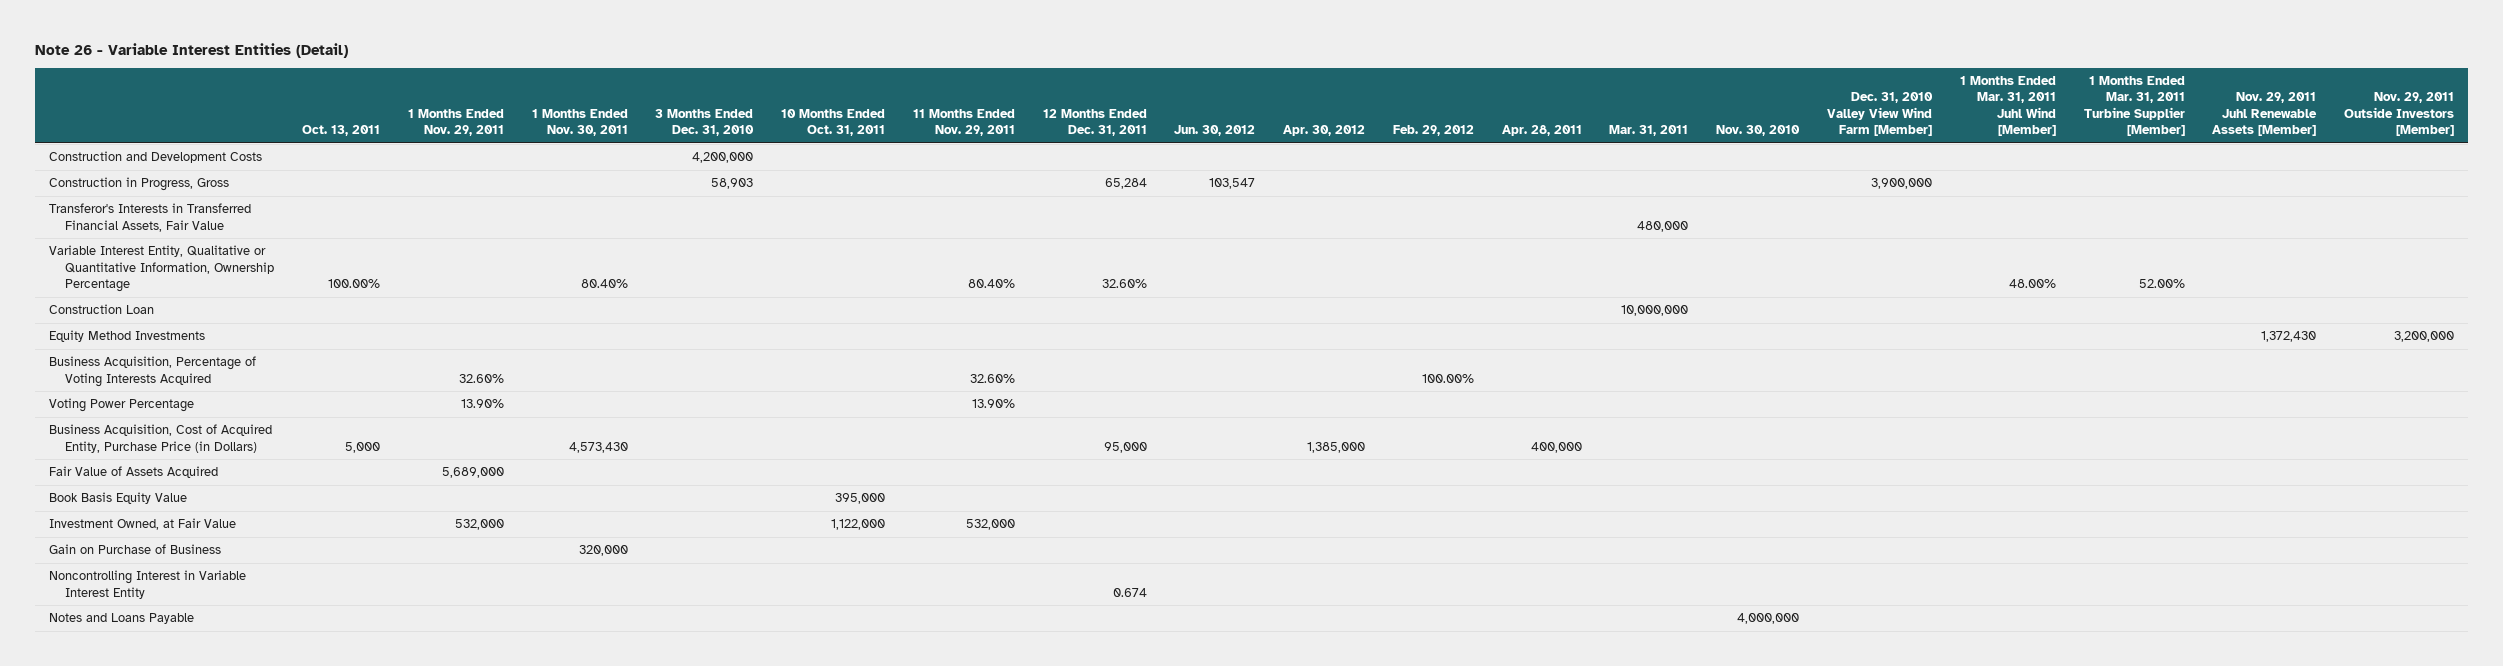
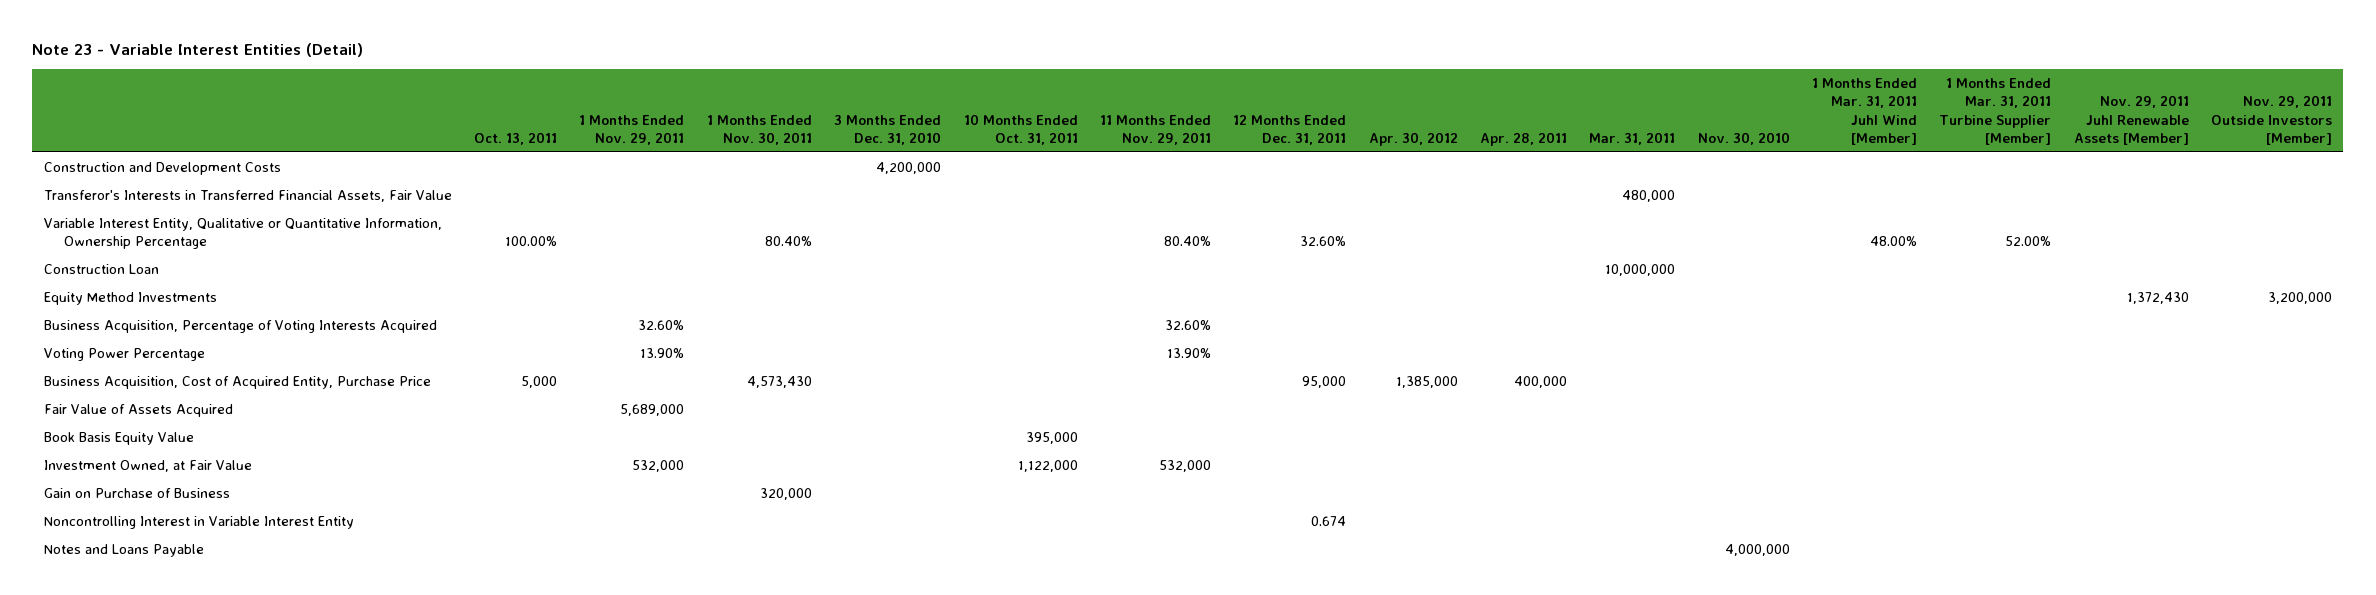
- Note 26 - Variable Interest Entities (Detail)
+ Note 23 - Variable Interest Entities (Detail)
- | Oct. 13, 2011 | 1 Months Ended Nov. 29, 2011 | 1 Months Ended Nov. 30, 2011 | 3 Months Ended Dec. 31, 2010 | 10 Months Ended Oct. 31, 2011 | 11 Months Ended Nov. 29, 2011 | 12 Months Ended Dec. 31, 2011 | Jun. 30, 2012 | Apr. 30, 2012 | Feb. 29, 2012 | Apr. 28, 2011 | Mar. 31, 2011 | Nov. 30, 2010 | Dec. 31, 2010 Valley View Wind Farm [Member] | 1 Months Ended Mar. 31, 2011 Juhl Wind [Member] | 1 Months Ended Mar. 31, 2011 Turbine Supplier [Member] | Nov. 29, 2011 Juhl Renewable Assets [Member] | Nov. 29, 2011 Outside Investors [Member]
+ | Oct. 13, 2011 | 1 Months Ended Nov. 29, 2011 | 1 Months Ended Nov. 30, 2011 | 3 Months Ended Dec. 31, 2010 | 10 Months Ended Oct. 31, 2011 | 11 Months Ended Nov. 29, 2011 | 12 Months Ended Dec. 31, 2011 | Apr. 30, 2012 | Apr. 28, 2011 | Mar. 31, 2011 | Nov. 30, 2010 | 1 Months Ended Mar. 31, 2011 Juhl Wind [Member] | 1 Months Ended Mar. 31, 2011 Turbine Supplier [Member] | Nov. 29, 2011 Juhl Renewable Assets [Member] | Nov. 29, 2011 Outside Investors [Member]
- Construction in Progress, Gross | | | | 58,903 | | | 65,284 | 103,547 | | | | | | 3,900,000 | | | |
- Business Acquisition, Cost of Acquired Entity, Purchase Price (in Dollars) | 5,000 | | 4,573,430 | | | | 95,000 | | 1,385,000 | | 400,000 | | | | | | |
+ Business Acquisition, Cost of Acquired Entity, Purchase Price | 5,000 | | 4,573,430 | | | | 95,000 | 1,385,000 | 400,000 | | | | | |

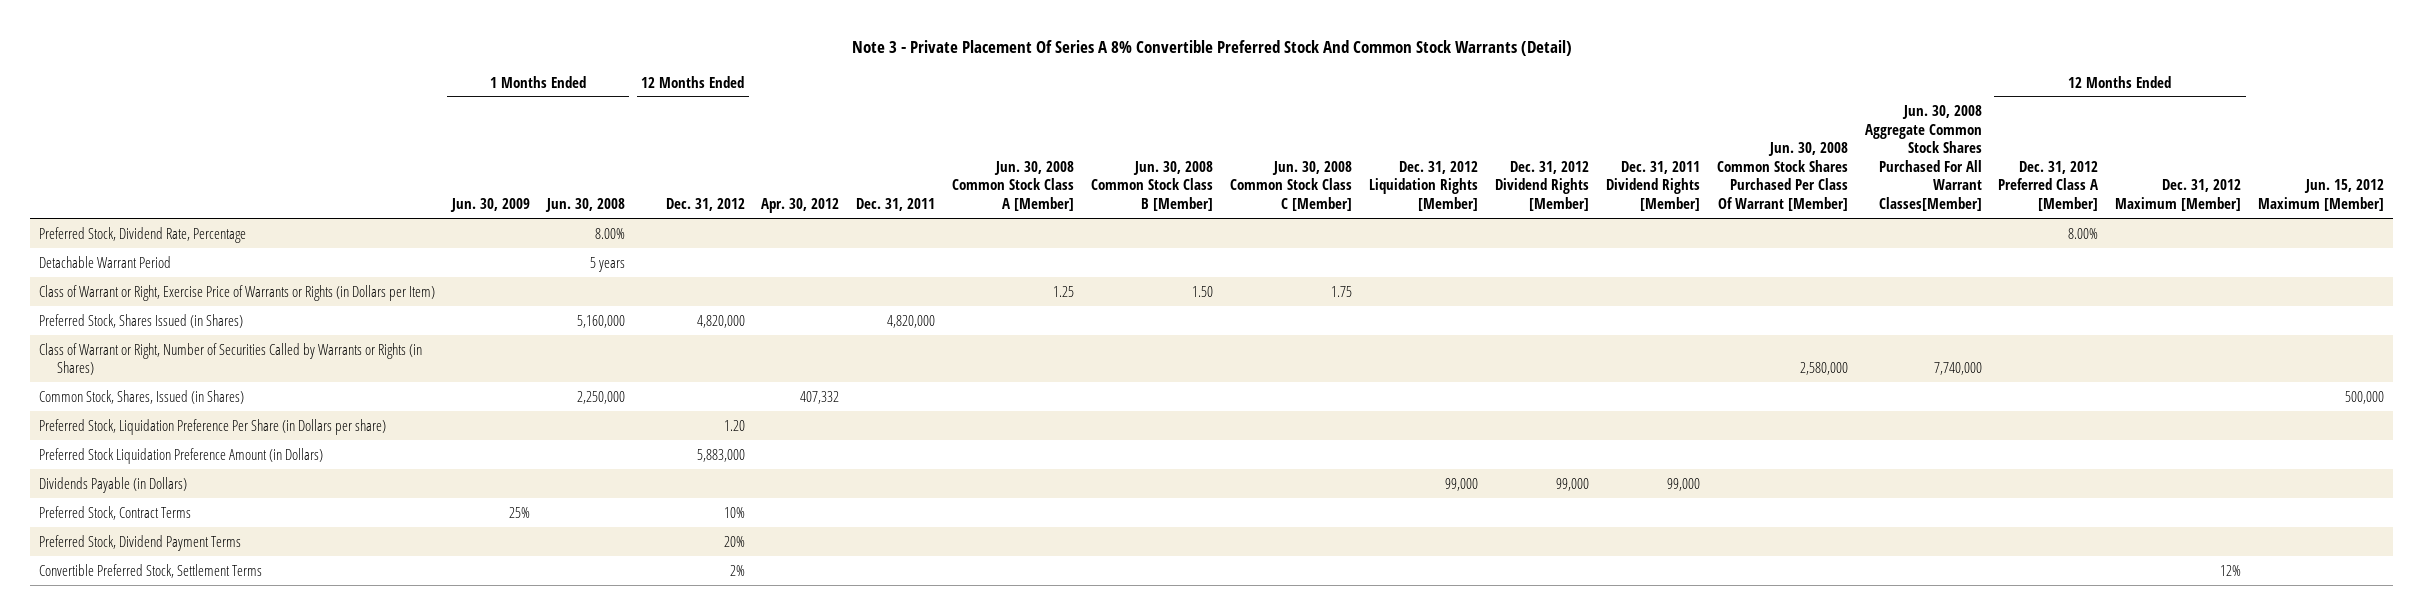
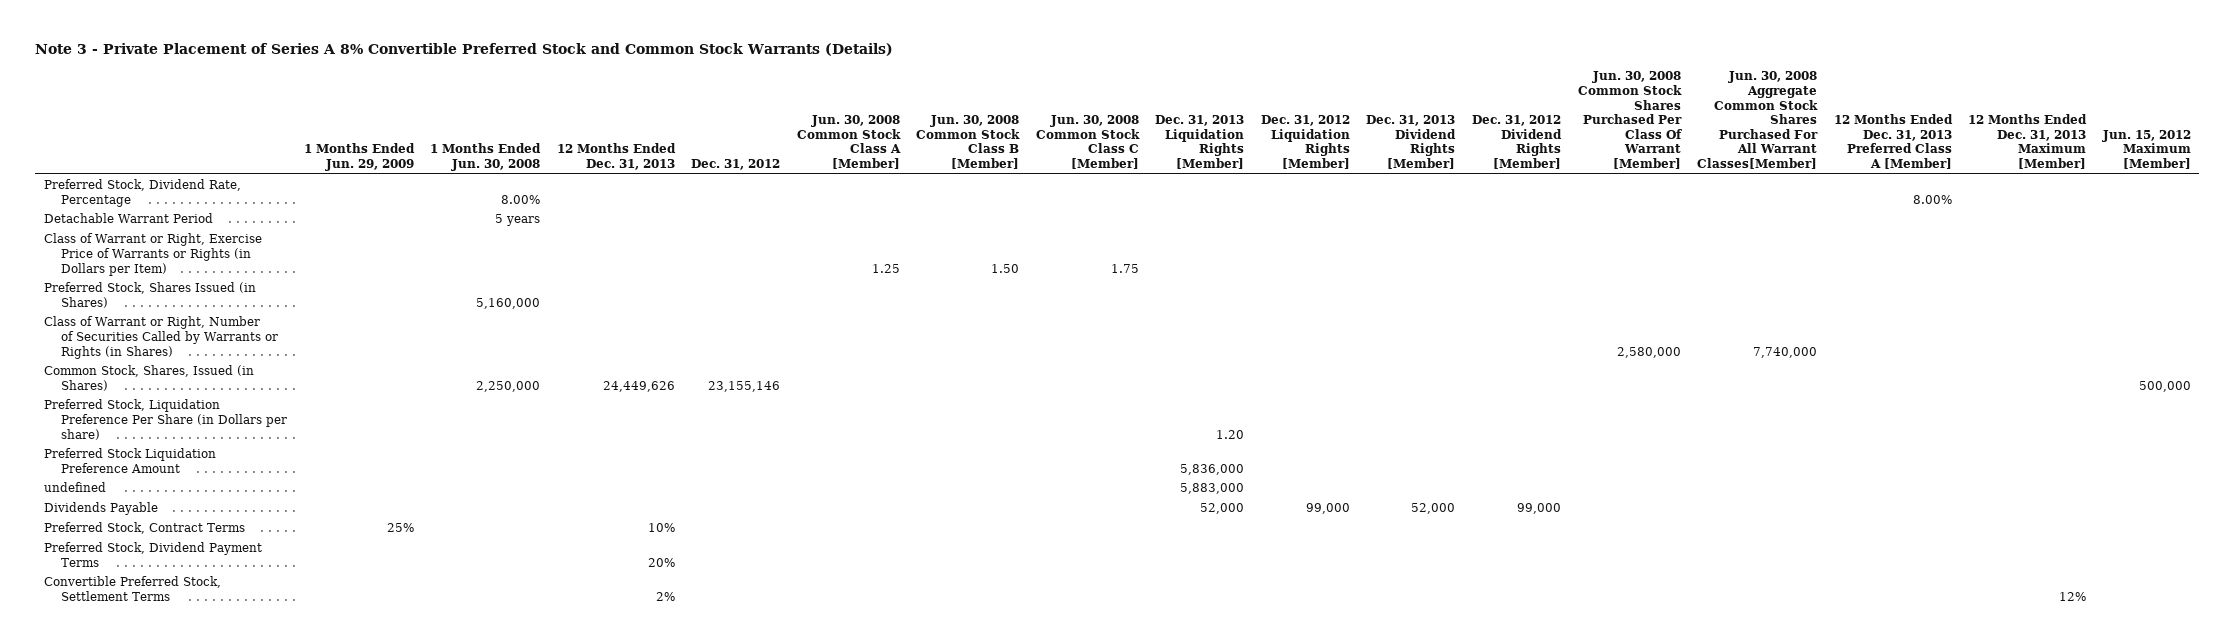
- Note 3 - Private Placement Of Series A 8% Convertible Preferred Stock And Common Stock Warrants (Detail)
+ Note 3 - Private Placement of Series A 8% Convertible Preferred Stock and Common Stock Warrants (Details)
- | 1 Months Ended Jun. 30, 2009 | 1 Months Ended Jun. 30, 2008 | 12 Months Ended Dec. 31, 2012 | Apr. 30, 2012 | Dec. 31, 2011 | Jun. 30, 2008 Common Stock Class A [Member] | Jun. 30, 2008 Common Stock Class B [Member] | Jun. 30, 2008 Common Stock Class C [Member] | Dec. 31, 2012 Liquidation Rights [Member] | Dec. 31, 2012 Dividend Rights [Member] | Dec. 31, 2011 Dividend Rights [Member] | Jun. 30, 2008 Common Stock Shares Purchased Per Class Of Warrant [Member] | Jun. 30, 2008 Aggregate Common Stock Shares Purchased For All Warrant Classes[Member] | 12 Months Ended Dec. 31, 2012 Preferred Class A [Member] | 12 Months Ended Dec. 31, 2012 Maximum [Member] | Jun. 15, 2012 Maximum [Member]
+ | 1 Months Ended Jun. 29, 2009 | 1 Months Ended Jun. 30, 2008 | 12 Months Ended Dec. 31, 2013 | Dec. 31, 2012 | Jun. 30, 2008 Common Stock Class A [Member] | Jun. 30, 2008 Common Stock Class B [Member] | Jun. 30, 2008 Common Stock Class C [Member] | Dec. 31, 2013 Liquidation Rights [Member] | Dec. 31, 2012 Liquidation Rights [Member] | Dec. 31, 2013 Dividend Rights [Member] | Dec. 31, 2012 Dividend Rights [Member] | Jun. 30, 2008 Common Stock Shares Purchased Per Class Of Warrant [Member] | Jun. 30, 2008 Aggregate Common Stock Shares Purchased For All Warrant Classes[Member] | 12 Months Ended Dec. 31, 2013 Preferred Class A [Member] | 12 Months Ended Dec. 31, 2013 Maximum [Member] | Jun. 15, 2012 Maximum [Member]
- Preferred Stock Liquidation Preference Amount (in Dollars) | | | 5,883,000 | | | | | | | | | | | | |
- Dividends Payable (in Dollars) | | | | | | | | | 99,000 | 99,000 | 99,000 | | | | |
+ Preferred Stock Liquidation Preference Amount | | | | | | | | 5,836,000 | | | | | | | |
+ undefined | | | | | | | | 5,883,000 | | | | | | | |
+ Dividends Payable | | | | | | | | 52,000 | 99,000 | 52,000 | 99,000 | | | | |

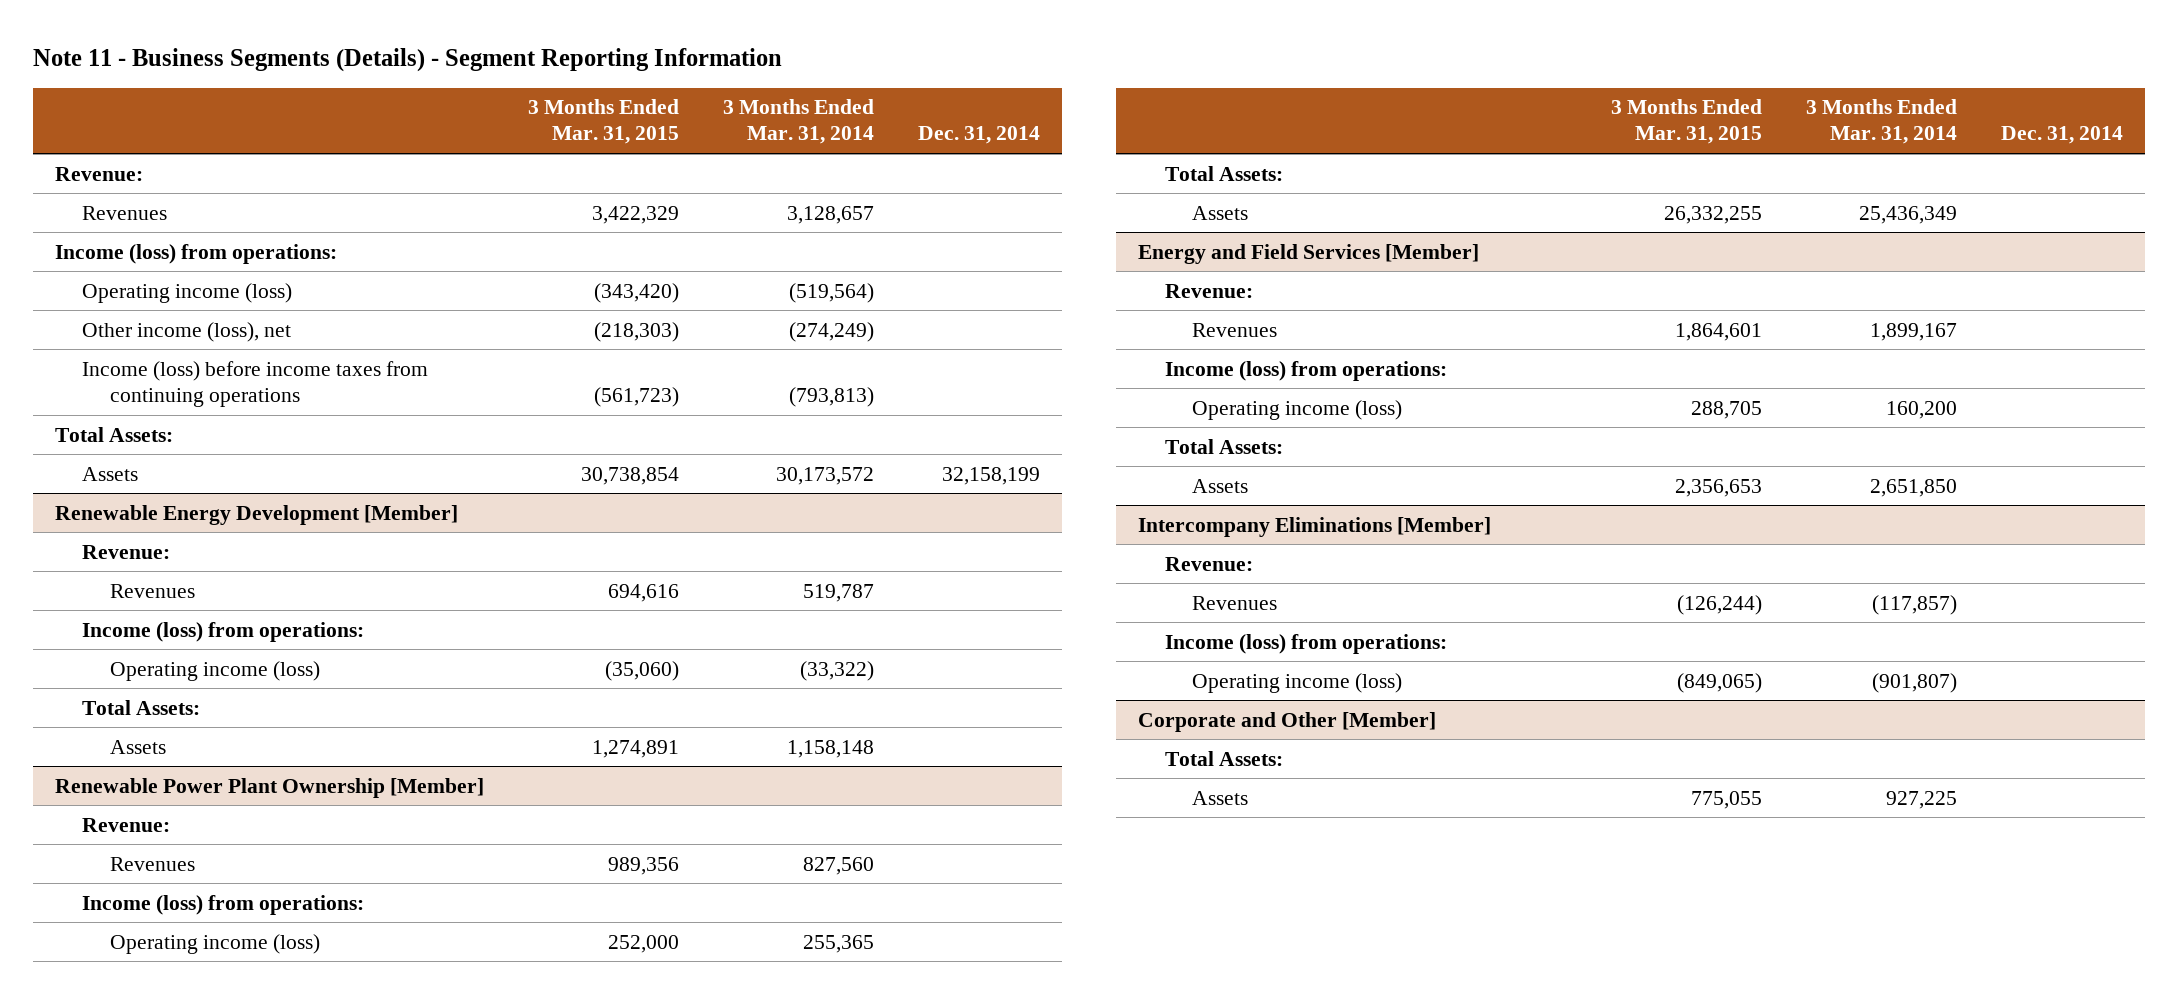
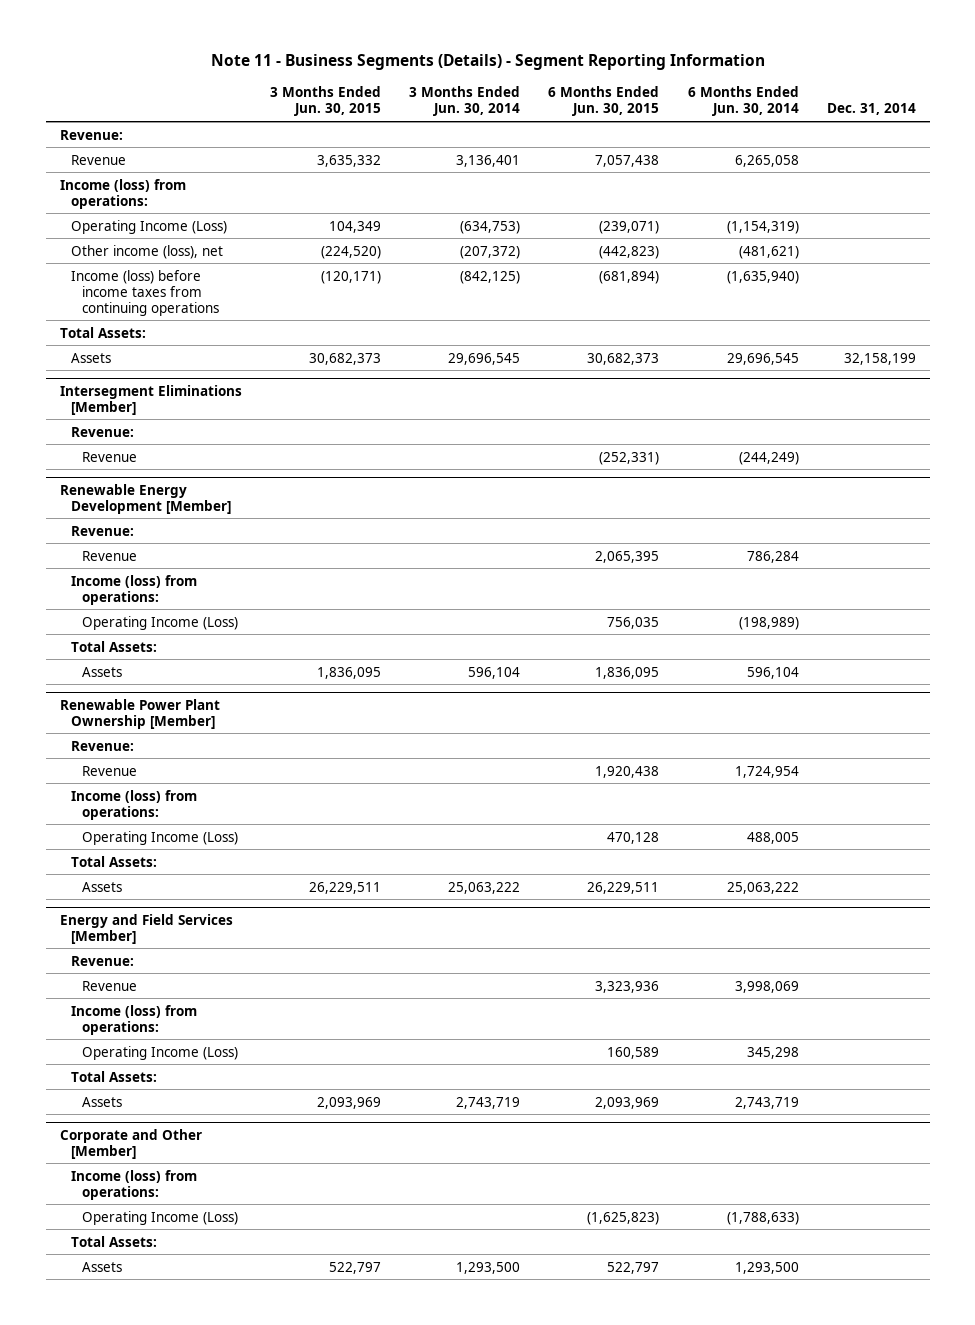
- | 3 Months Ended Mar. 31, 2015 | 3 Months Ended Mar. 31, 2014 | Dec. 31, 2014
+ | 3 Months Ended Jun. 30, 2015 | 3 Months Ended Jun. 30, 2014 | 6 Months Ended Jun. 30, 2015 | 6 Months Ended Jun. 30, 2014 | Dec. 31, 2014
- Revenues | 3,422,329 | 3,128,657 |
+ Revenue | 3,635,332 | 3,136,401 | 7,057,438 | 6,265,058 |
- Operating income (loss) | (343,420) | (519,564) |
+ Operating Income (Loss) | 104,349 | (634,753) | (239,071) | (1,154,319) |
+ Intersegment Eliminations [Member]
+ Revenue:
+ Revenue | | | (252,331) | (244,249) |
@ Renewable Energy Development [Member]
- Revenues | 694,616 | 519,787 |
+ Revenue | | | 2,065,395 | 786,284 |
- Operating income (loss) | (35,060) | (33,322) |
+ Operating Income (Loss) | | | 756,035 | (198,989) |
@ Renewable Power Plant Ownership [Member]
- Revenues | 989,356 | 827,560 |
+ Revenue | | | 1,920,438 | 1,724,954 |
- Operating income (loss) | 252,000 | 255,365 |
+ Operating Income (Loss) | | | 470,128 | 488,005 |
@ Energy and Field Services [Member]
- Revenues | 1,864,601 | 1,899,167 |
+ Revenue | | | 3,323,936 | 3,998,069 |
- Operating income (loss) | 288,705 | 160,200 |
+ Operating Income (Loss) | | | 160,589 | 345,298 |
- Intercompany Eliminations [Member]
- Revenue:
- Revenues | (126,244) | (117,857) |
- Income (loss) from operations:
- Operating income (loss) | (849,065) | (901,807) |
@ Corporate and Other [Member]
+ Income (loss) from operations:
+ Operating Income (Loss) | | | (1,625,823) | (1,788,633) |

